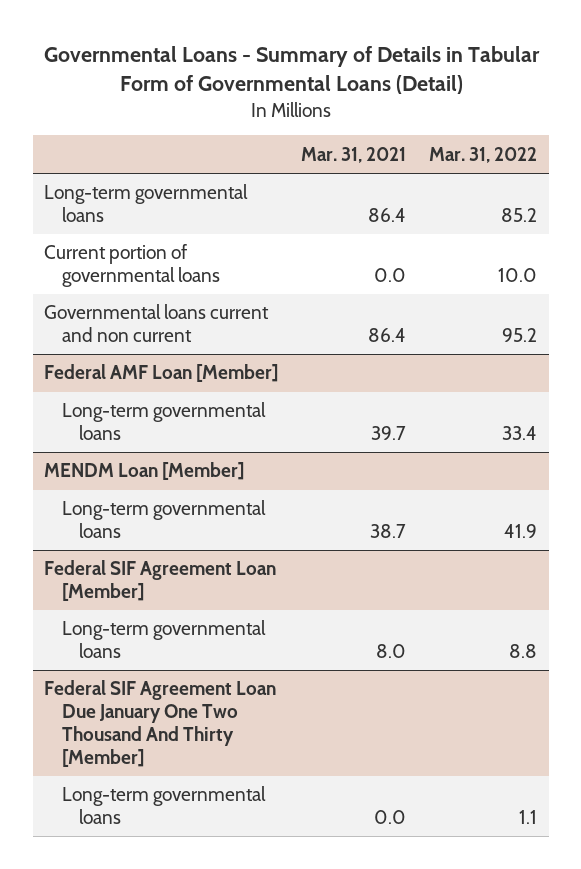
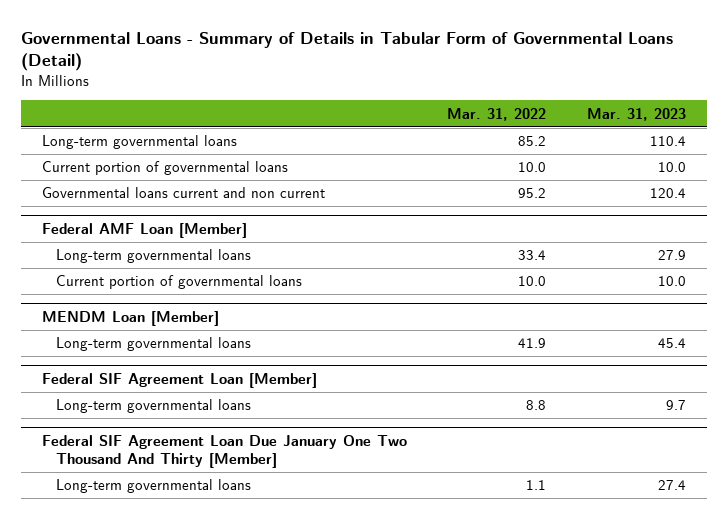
- | Mar. 31, 2021 | Mar. 31, 2022
+ | Mar. 31, 2022 | Mar. 31, 2023
@ Federal AMF Loan [Member]
+ Current portion of governmental loans | 10.0 | 10.0

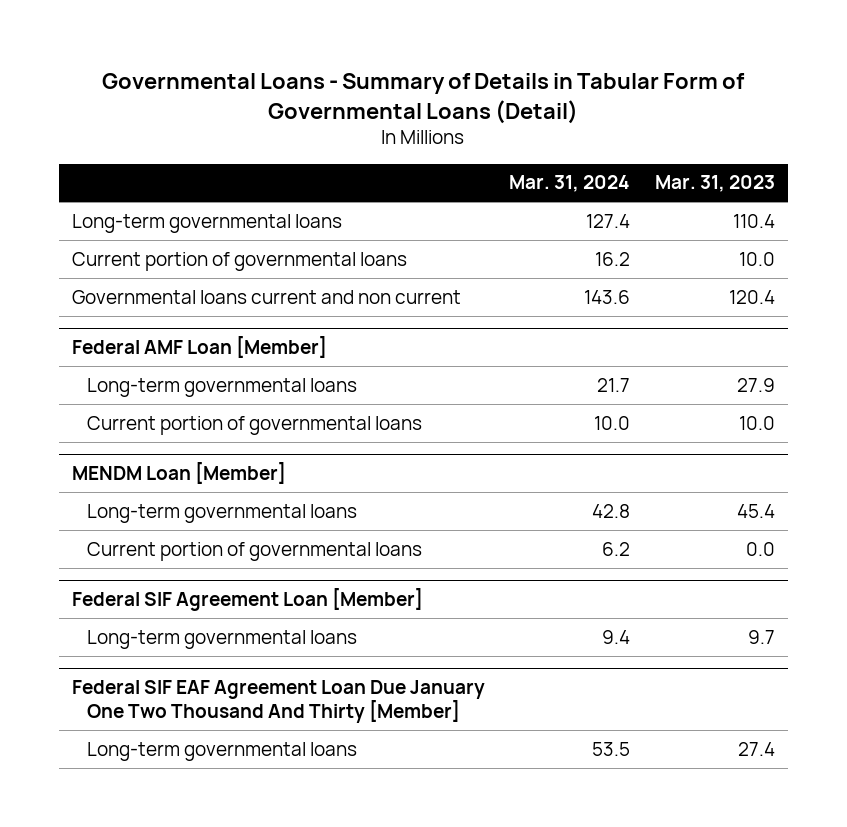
- | Mar. 31, 2022 | Mar. 31, 2023
+ | Mar. 31, 2024 | Mar. 31, 2023
@ MENDM Loan [Member]
+ Current portion of governmental loans | 6.2 | 0.0
- Federal SIF Agreement Loan Due January One Two Thousand And Thirty [Member]
+ Federal SIF EAF Agreement Loan Due January One Two Thousand And Thirty [Member]

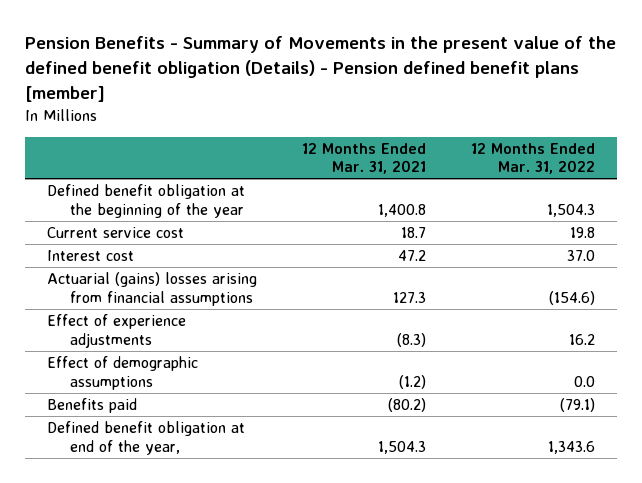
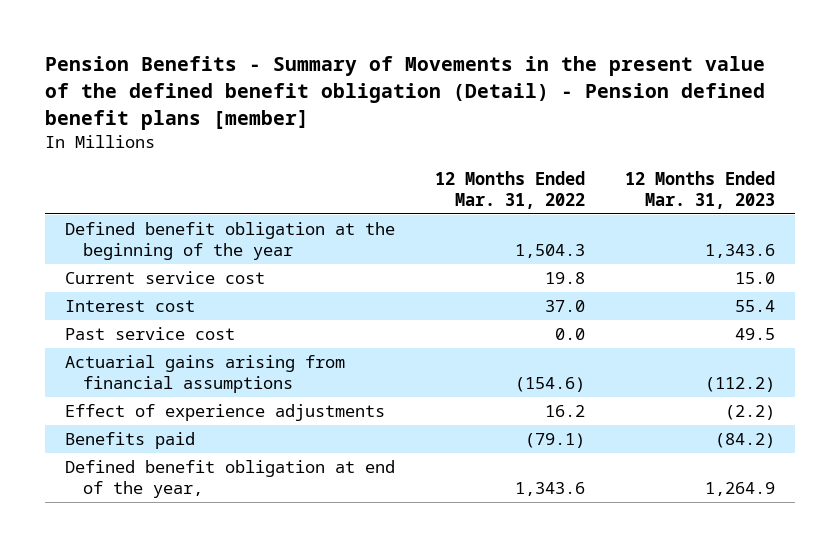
- Pension Benefits - Summary of Movements in the present value of the defined benefit obligation (Details) - Pension defined benefit plans [member]
+ Pension Benefits - Summary of Movements in the present value of the defined benefit obligation (Detail) - Pension defined benefit plans [member]
- | 12 Months Ended Mar. 31, 2021 | 12 Months Ended Mar. 31, 2022
+ | 12 Months Ended Mar. 31, 2022 | 12 Months Ended Mar. 31, 2023
- Actuarial (gains) losses arising from financial assumptions | 127.3 | (154.6)
+ Past service cost | 0.0 | 49.5
+ Actuarial gains arising from financial assumptions | (154.6) | (112.2)
- Effect of demographic assumptions | (1.2) | 0.0

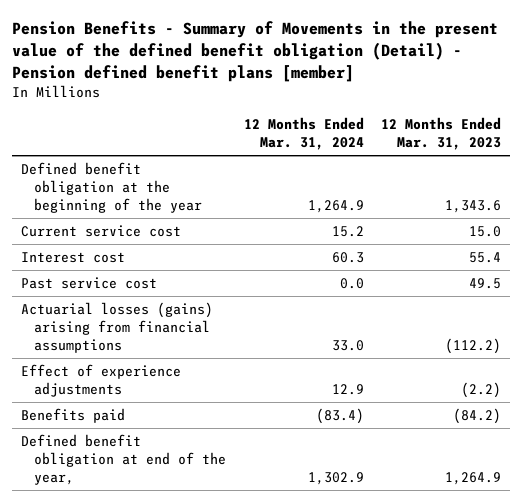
- | 12 Months Ended Mar. 31, 2022 | 12 Months Ended Mar. 31, 2023
+ | 12 Months Ended Mar. 31, 2024 | 12 Months Ended Mar. 31, 2023
- Actuarial gains arising from financial assumptions | (154.6) | (112.2)
+ Actuarial losses (gains) arising from financial assumptions | 33.0 | (112.2)

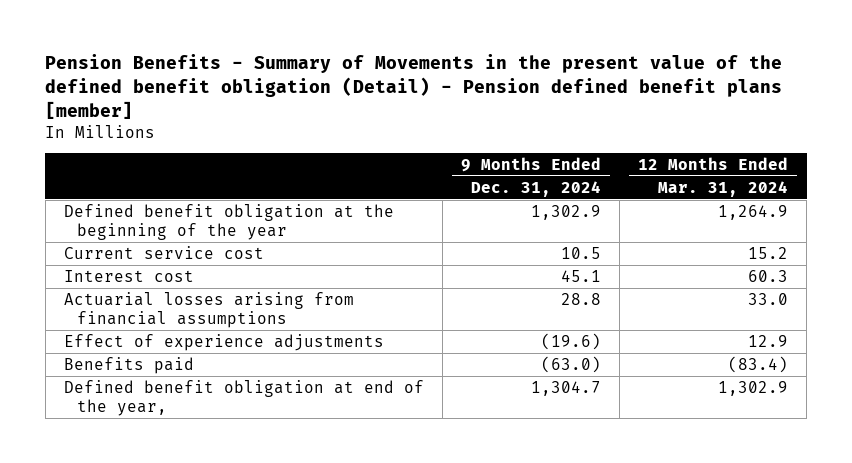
- | 12 Months Ended Mar. 31, 2024 | 12 Months Ended Mar. 31, 2023
+ | 9 Months Ended Dec. 31, 2024 | 12 Months Ended Mar. 31, 2024
- Past service cost | 0.0 | 49.5
- Actuarial losses (gains) arising from financial assumptions | 33.0 | (112.2)
+ Actuarial losses arising from financial assumptions | 28.8 | 33.0

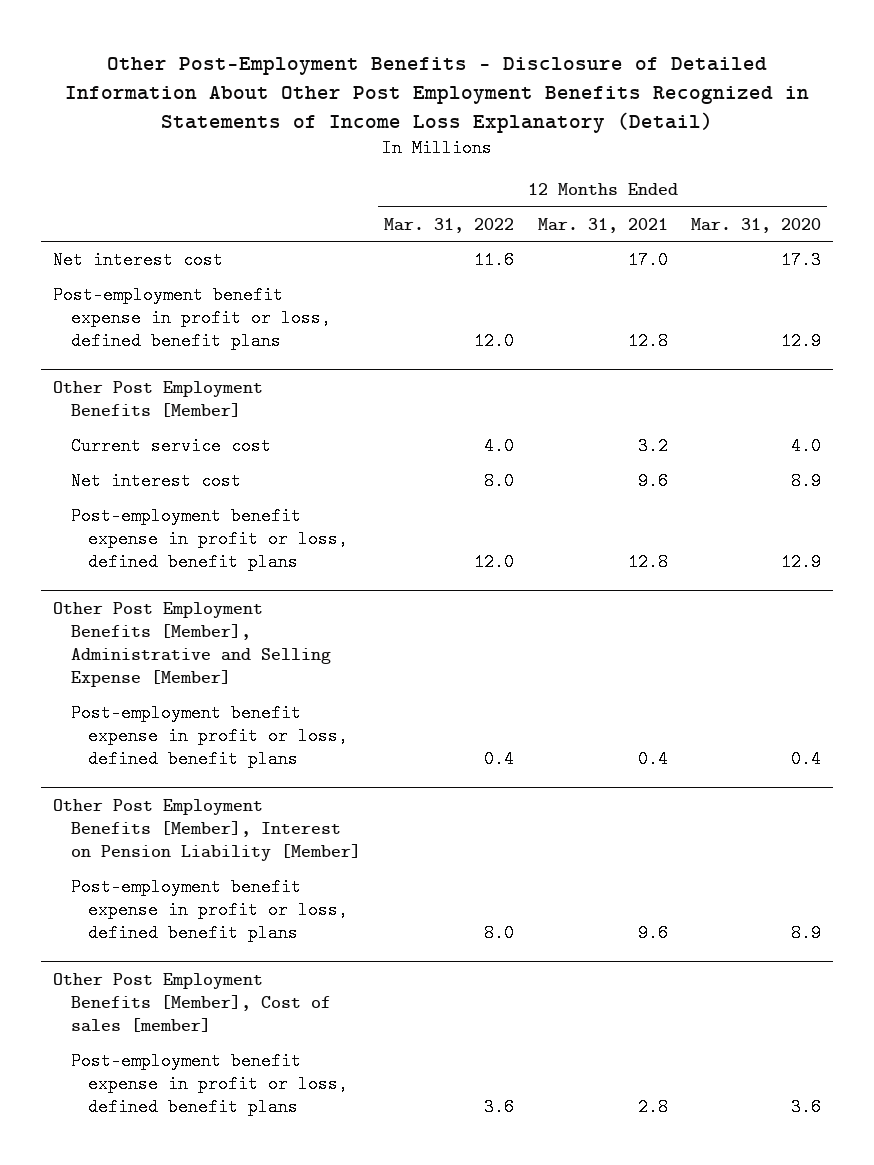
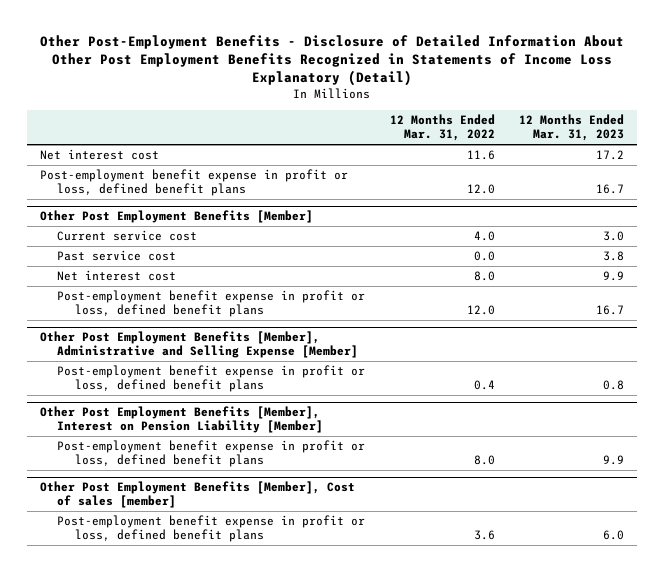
- | 12 Months Ended Mar. 31, 2022 | 12 Months Ended Mar. 31, 2021 | 12 Months Ended Mar. 31, 2020
+ | 12 Months Ended Mar. 31, 2022 | 12 Months Ended Mar. 31, 2023
@ Other Post Employment Benefits [Member]
+ Past service cost | 0.0 | 3.8

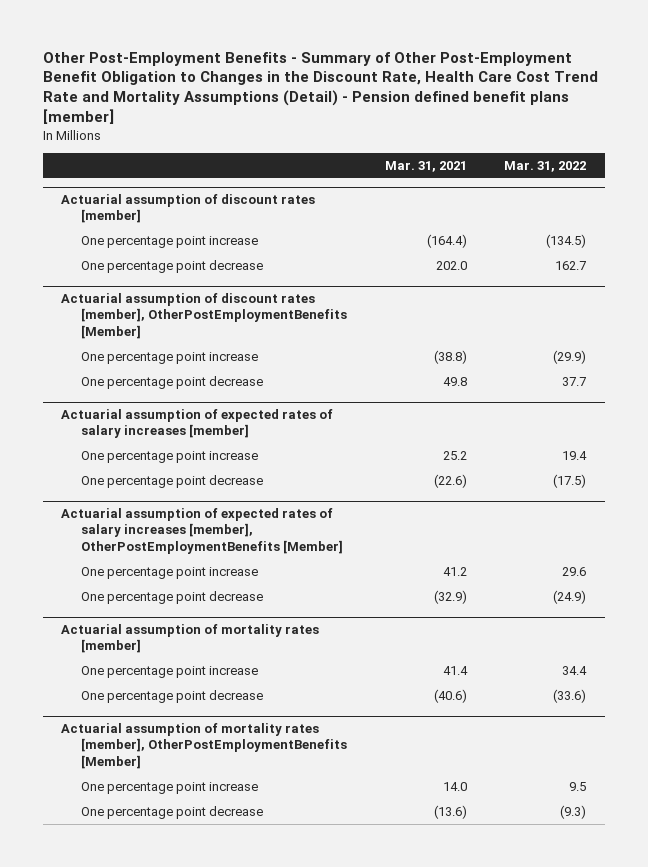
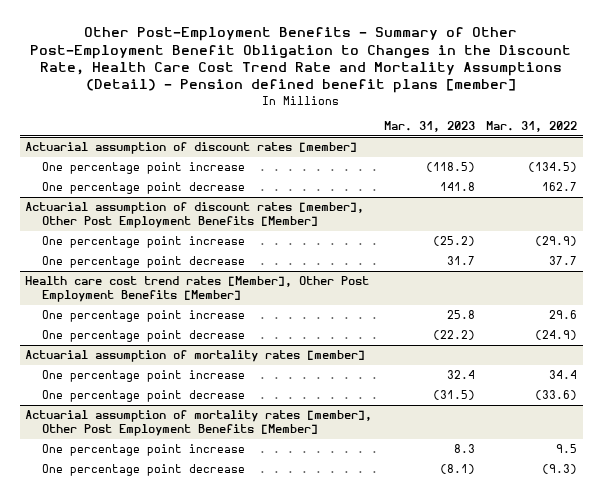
- | Mar. 31, 2021 | Mar. 31, 2022
+ | Mar. 31, 2023 | Mar. 31, 2022
- Actuarial assumption of discount rates [member], OtherPostEmploymentBenefits [Member]
+ Actuarial assumption of discount rates [member], Other Post Employment Benefits [Member]
- Actuarial assumption of expected rates of salary increases [member]
- One percentage point increase | 25.2 | 19.4
- One percentage point decrease | (22.6) | (17.5)
- Actuarial assumption of expected rates of salary increases [member], OtherPostEmploymentBenefits [Member]
+ Health care cost trend rates [Member], Other Post Employment Benefits [Member]
- Actuarial assumption of mortality rates [member], OtherPostEmploymentBenefits [Member]
+ Actuarial assumption of mortality rates [member], Other Post Employment Benefits [Member]

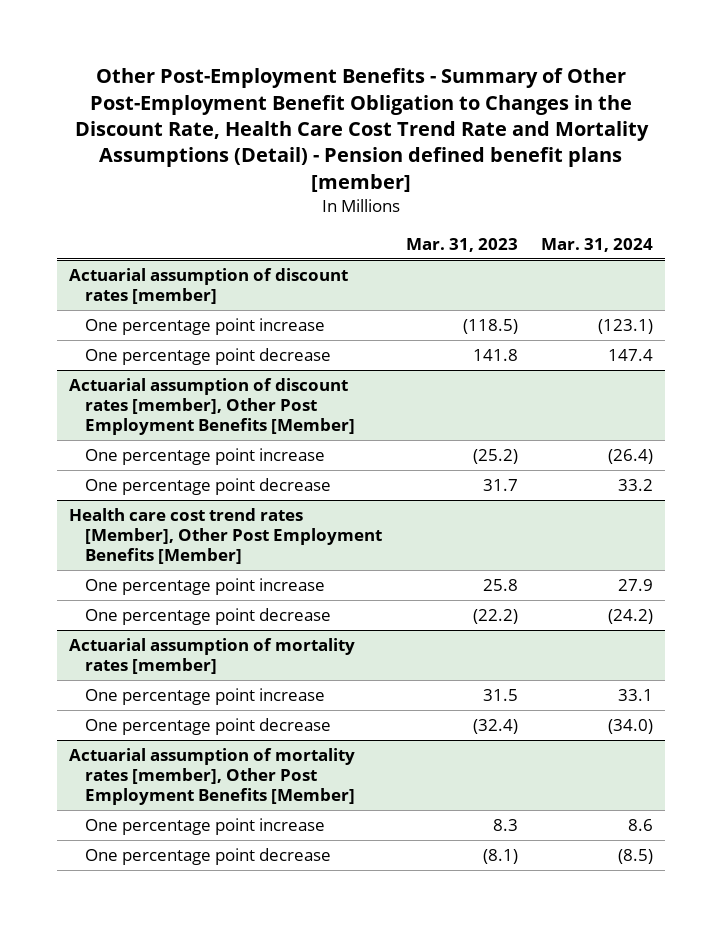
- | Mar. 31, 2023 | Mar. 31, 2022
+ | Mar. 31, 2023 | Mar. 31, 2024
@ Actuarial assumption of mortality rates [member]
- One percentage point increase | 32.4 | 34.4
- One percentage point decrease | (31.5) | (33.6)
+ One percentage point increase | 31.5 | 33.1
+ One percentage point decrease | (32.4) | (34.0)

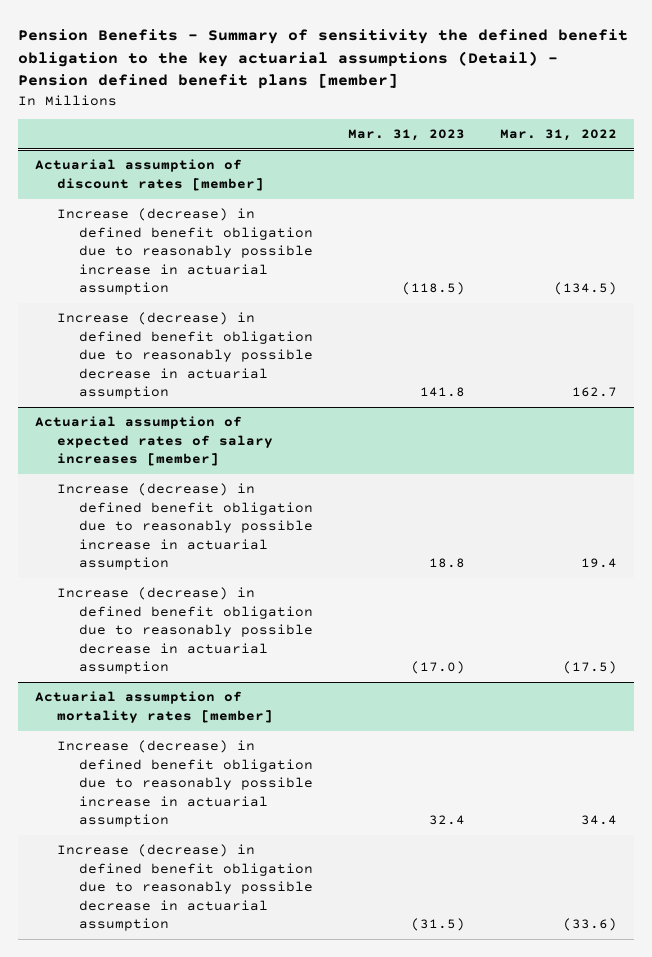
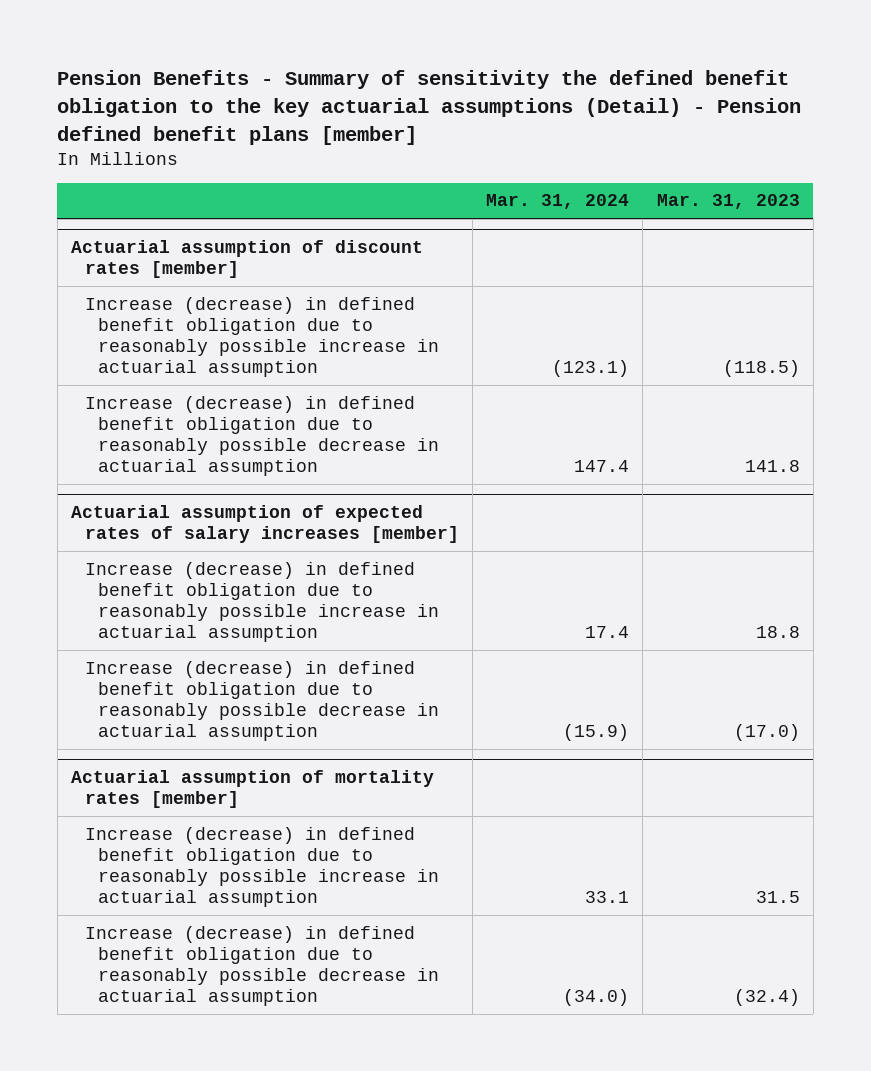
- | Mar. 31, 2023 | Mar. 31, 2022
+ | Mar. 31, 2024 | Mar. 31, 2023
@ Actuarial assumption of mortality rates [member]
- Increase (decrease) in defined benefit obligation due to reasonably possible increase in actuarial assumption | 32.4 | 34.4
- Increase (decrease) in defined benefit obligation due to reasonably possible decrease in actuarial assumption | (31.5) | (33.6)
+ Increase (decrease) in defined benefit obligation due to reasonably possible increase in actuarial assumption | 33.1 | 31.5
+ Increase (decrease) in defined benefit obligation due to reasonably possible decrease in actuarial assumption | (34.0) | (32.4)

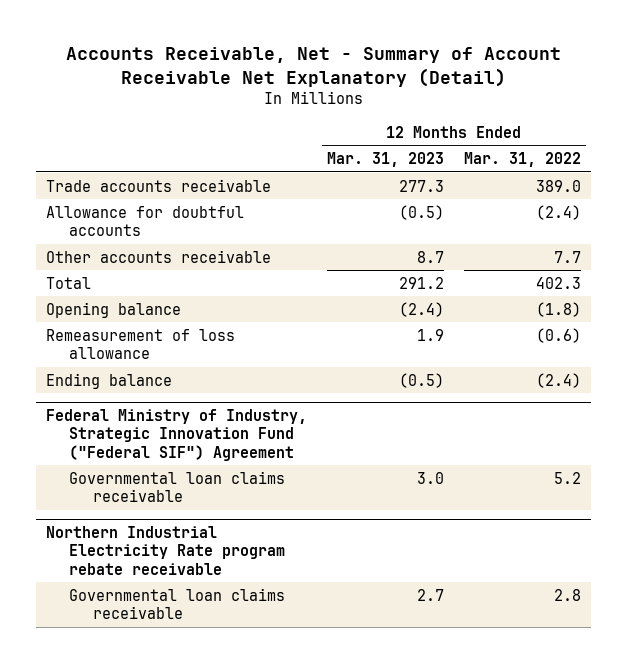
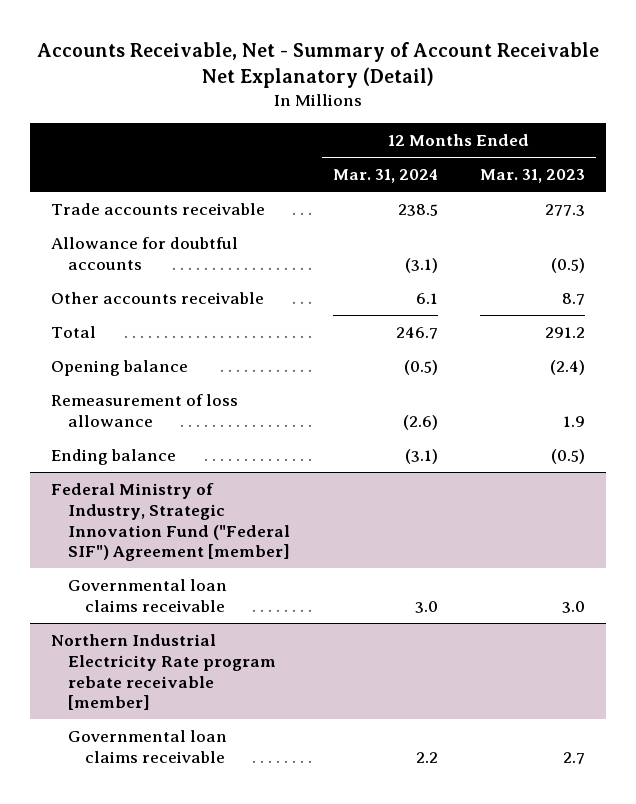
- | 12 Months Ended Mar. 31, 2023 | 12 Months Ended Mar. 31, 2022
+ | 12 Months Ended Mar. 31, 2024 | 12 Months Ended Mar. 31, 2023
- Federal Ministry of Industry, Strategic Innovation Fund ("Federal SIF") Agreement
+ Federal Ministry of Industry, Strategic Innovation Fund ("Federal SIF") Agreement [member]
- Northern Industrial Electricity Rate program rebate receivable
+ Northern Industrial Electricity Rate program rebate receivable [member]

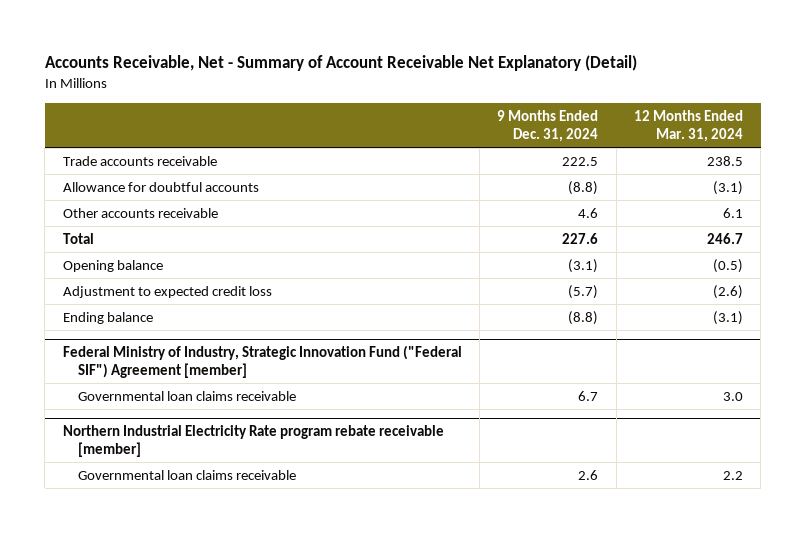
- | 12 Months Ended Mar. 31, 2024 | 12 Months Ended Mar. 31, 2023
+ | 9 Months Ended Dec. 31, 2024 | 12 Months Ended Mar. 31, 2024
- Remeasurement of loss allowance | (2.6) | 1.9
+ Adjustment to expected credit loss | (5.7) | (2.6)

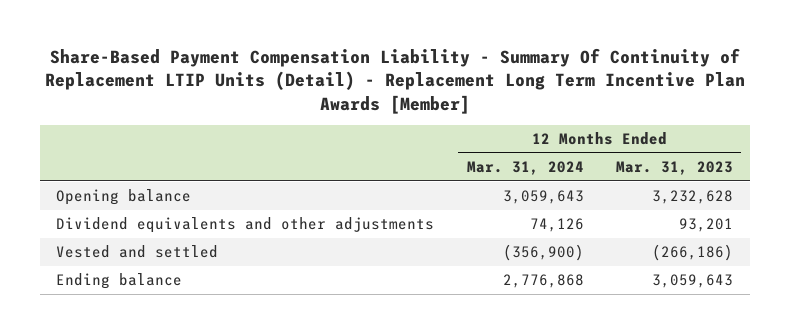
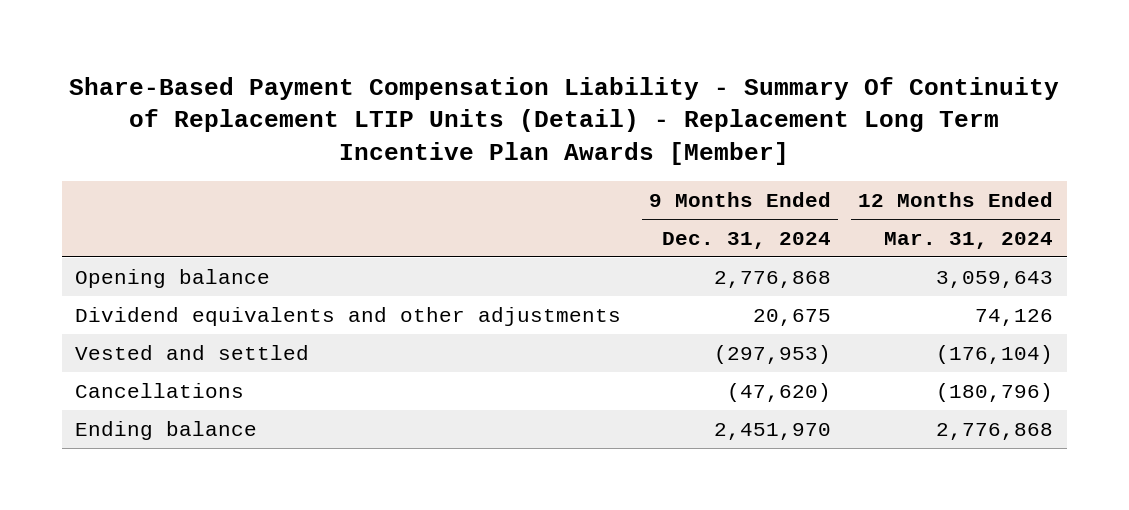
- | 12 Months Ended Mar. 31, 2024 | 12 Months Ended Mar. 31, 2023
+ | 9 Months Ended Dec. 31, 2024 | 12 Months Ended Mar. 31, 2024
- Vested and settled | (356,900) | (266,186)
+ Vested and settled | (297,953) | (176,104)
+ Cancellations | (47,620) | (180,796)

